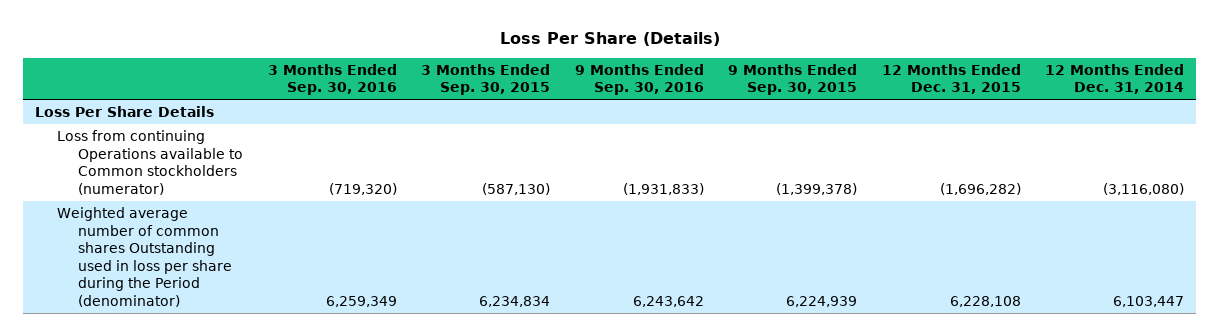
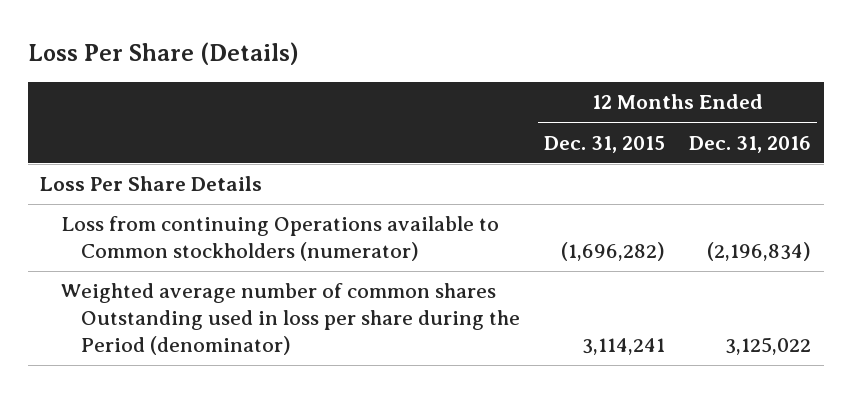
- | 3 Months Ended Sep. 30, 2016 | 3 Months Ended Sep. 30, 2015 | 9 Months Ended Sep. 30, 2016 | 9 Months Ended Sep. 30, 2015 | 12 Months Ended Dec. 31, 2015 | 12 Months Ended Dec. 31, 2014
+ | 12 Months Ended Dec. 31, 2015 | 12 Months Ended Dec. 31, 2016
- Weighted average number of common shares Outstanding used in loss per share during the Period (denominator) | 6,259,349 | 6,234,834 | 6,243,642 | 6,224,939 | 6,228,108 | 6,103,447
+ Weighted average number of common shares Outstanding used in loss per share during the Period (denominator) | 3,114,241 | 3,125,022

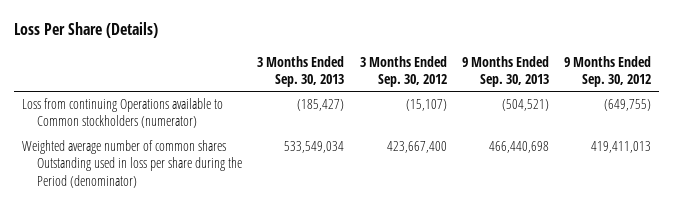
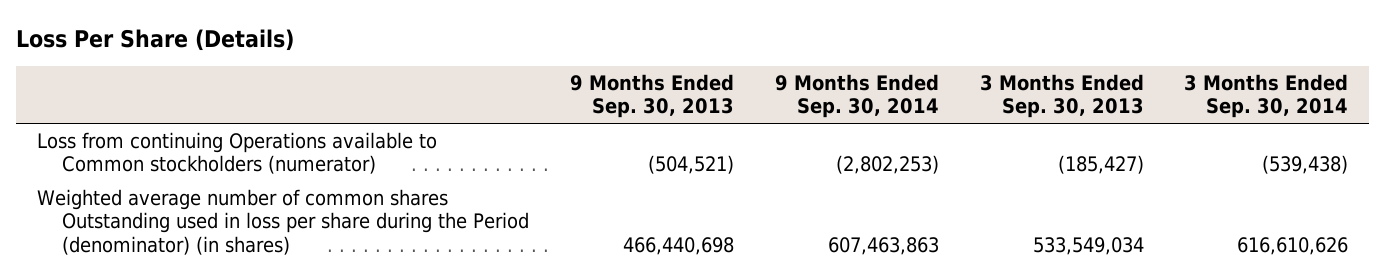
- | 3 Months Ended Sep. 30, 2013 | 3 Months Ended Sep. 30, 2012 | 9 Months Ended Sep. 30, 2013 | 9 Months Ended Sep. 30, 2012
+ | 9 Months Ended Sep. 30, 2013 | 9 Months Ended Sep. 30, 2014 | 3 Months Ended Sep. 30, 2013 | 3 Months Ended Sep. 30, 2014
- Weighted average number of common shares Outstanding used in loss per share during the Period (denominator) | 533,549,034 | 423,667,400 | 466,440,698 | 419,411,013
+ Weighted average number of common shares Outstanding used in loss per share during the Period (denominator) (in shares) | 466,440,698 | 607,463,863 | 533,549,034 | 616,610,626

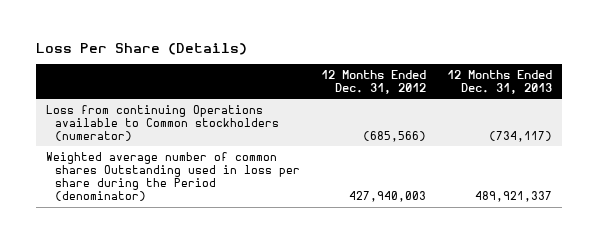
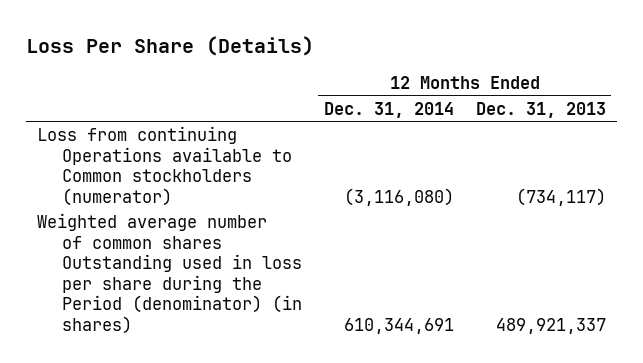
- | 12 Months Ended Dec. 31, 2012 | 12 Months Ended Dec. 31, 2013
+ | 12 Months Ended Dec. 31, 2014 | 12 Months Ended Dec. 31, 2013
- Weighted average number of common shares Outstanding used in loss per share during the Period (denominator) | 427,940,003 | 489,921,337
+ Weighted average number of common shares Outstanding used in loss per share during the Period (denominator) (in shares) | 610,344,691 | 489,921,337

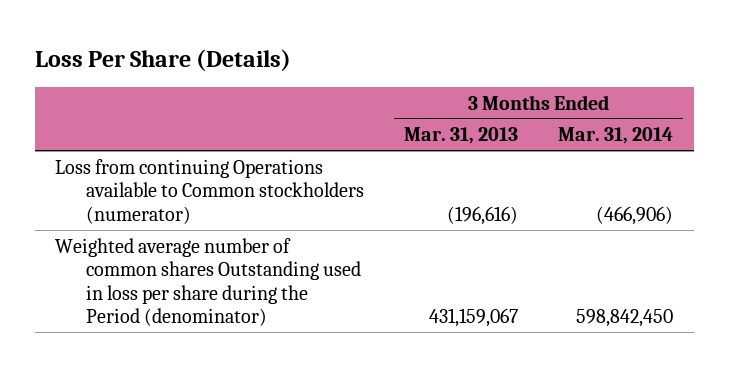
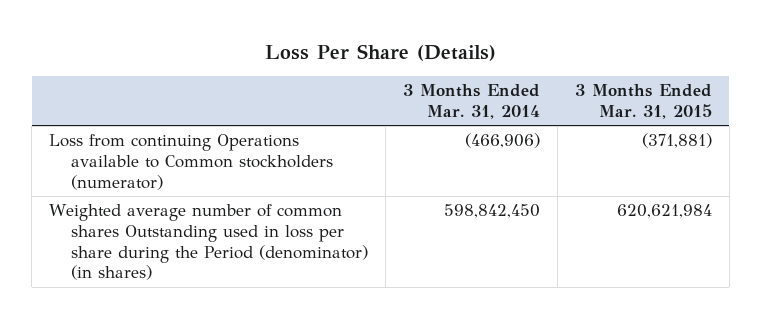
- | 3 Months Ended Mar. 31, 2013 | 3 Months Ended Mar. 31, 2014
+ | 3 Months Ended Mar. 31, 2014 | 3 Months Ended Mar. 31, 2015
- Weighted average number of common shares Outstanding used in loss per share during the Period (denominator) | 431,159,067 | 598,842,450
+ Weighted average number of common shares Outstanding used in loss per share during the Period (denominator) (in shares) | 598,842,450 | 620,621,984

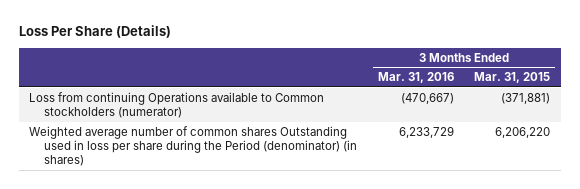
- | 3 Months Ended Mar. 31, 2014 | 3 Months Ended Mar. 31, 2015
+ | 3 Months Ended Mar. 31, 2016 | 3 Months Ended Mar. 31, 2015
- Weighted average number of common shares Outstanding used in loss per share during the Period (denominator) (in shares) | 598,842,450 | 620,621,984
+ Weighted average number of common shares Outstanding used in loss per share during the Period (denominator) (in shares) | 6,233,729 | 6,206,220

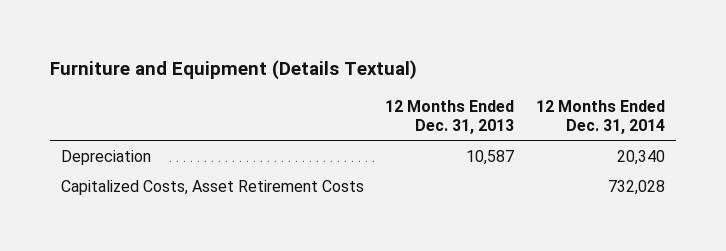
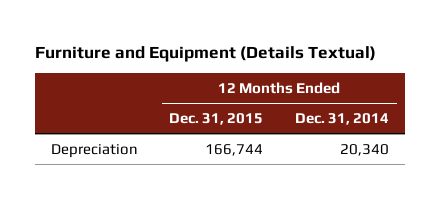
- | 12 Months Ended Dec. 31, 2013 | 12 Months Ended Dec. 31, 2014
+ | 12 Months Ended Dec. 31, 2015 | 12 Months Ended Dec. 31, 2014
- Capitalized Costs, Asset Retirement Costs | | 732,028

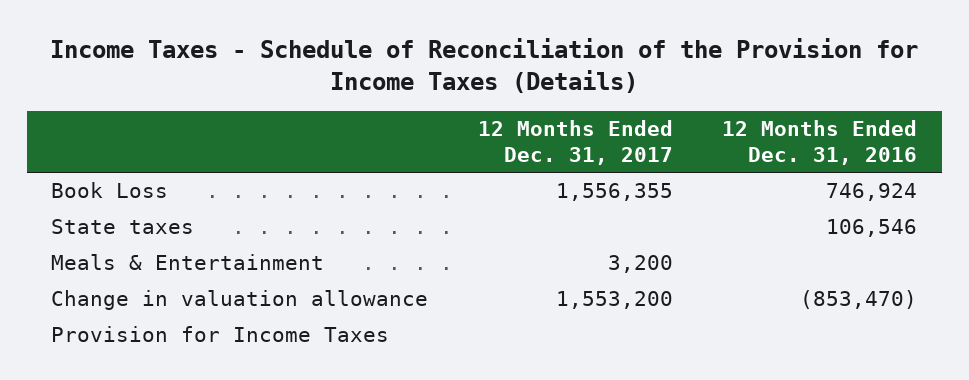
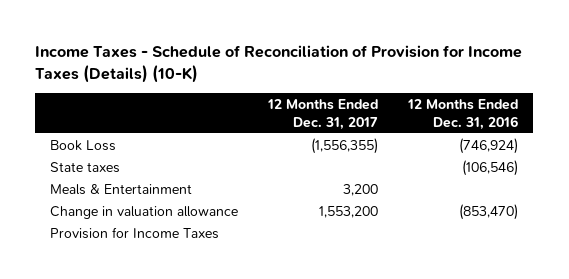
- Income Taxes - Schedule of Reconciliation of the Provision for Income Taxes (Details)
+ Income Taxes - Schedule of Reconciliation of Provision for Income Taxes (Details) (10-K)
- Book Loss | 1,556,355 | 746,924
- State taxes | | 106,546
+ Book Loss | (1,556,355) | (746,924)
+ State taxes | | (106,546)

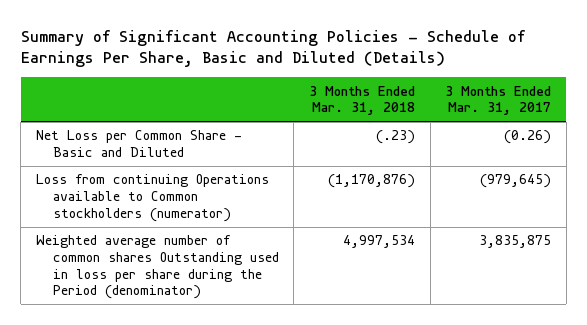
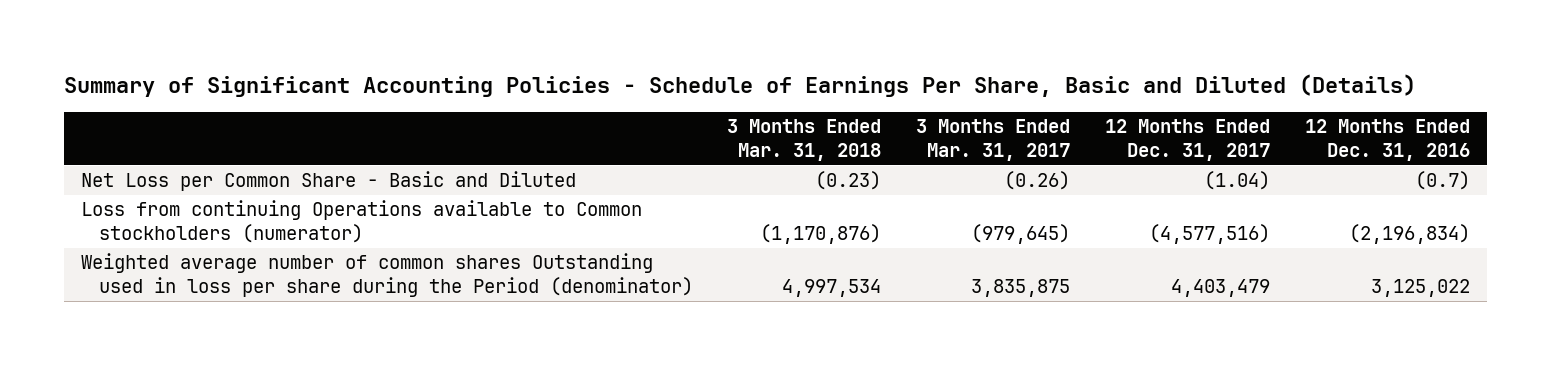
- | 3 Months Ended Mar. 31, 2018 | 3 Months Ended Mar. 31, 2017
+ | 3 Months Ended Mar. 31, 2018 | 3 Months Ended Mar. 31, 2017 | 12 Months Ended Dec. 31, 2017 | 12 Months Ended Dec. 31, 2016
- Net Loss per Common Share - Basic and Diluted | (.23) | (0.26)
+ Net Loss per Common Share - Basic and Diluted | (0.23) | (0.26) | (1.04) | (0.7)

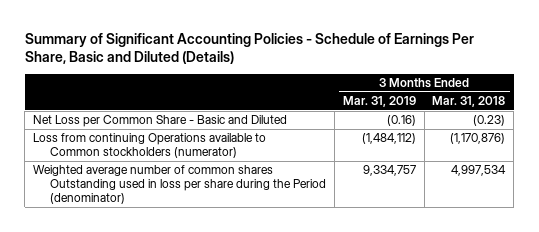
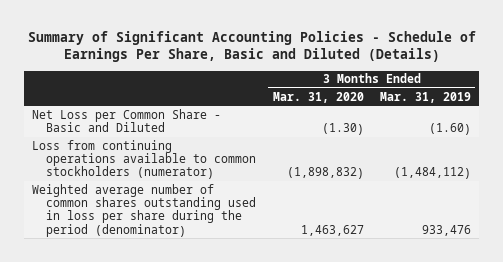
- | 3 Months Ended Mar. 31, 2019 | 3 Months Ended Mar. 31, 2018
+ | 3 Months Ended Mar. 31, 2020 | 3 Months Ended Mar. 31, 2019
- Net Loss per Common Share - Basic and Diluted | (0.16) | (0.23)
- Loss from continuing Operations available to Common stockholders (numerator) | (1,484,112) | (1,170,876)
- Weighted average number of common shares Outstanding used in loss per share during the Period (denominator) | 9,334,757 | 4,997,534
+ Net Loss per Common Share - Basic and Diluted | (1.30) | (1.60)
+ Loss from continuing operations available to common stockholders (numerator) | (1,898,832) | (1,484,112)
+ Weighted average number of common shares outstanding used in loss per share during the period (denominator) | 1,463,627 | 933,476

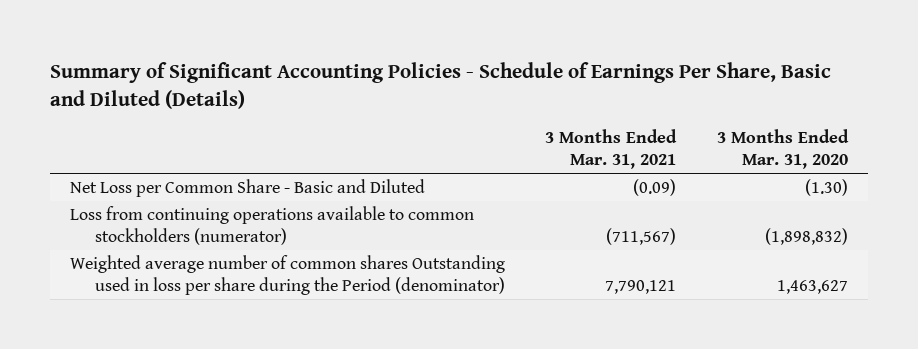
- | 3 Months Ended Mar. 31, 2020 | 3 Months Ended Mar. 31, 2019
+ | 3 Months Ended Mar. 31, 2021 | 3 Months Ended Mar. 31, 2020
- Weighted average number of common shares outstanding used in loss per share during the period (denominator) | 1,463,627 | 933,476
+ Weighted average number of common shares Outstanding used in loss per share during the Period (denominator) | 7,790,121 | 1,463,627

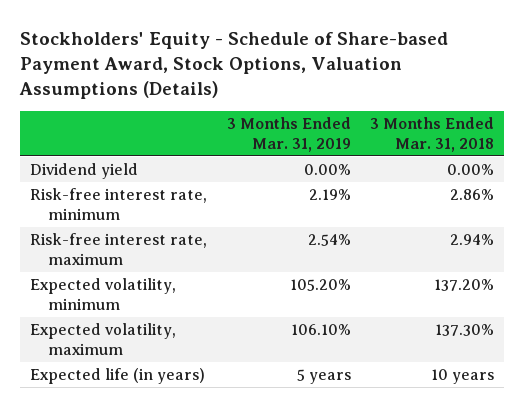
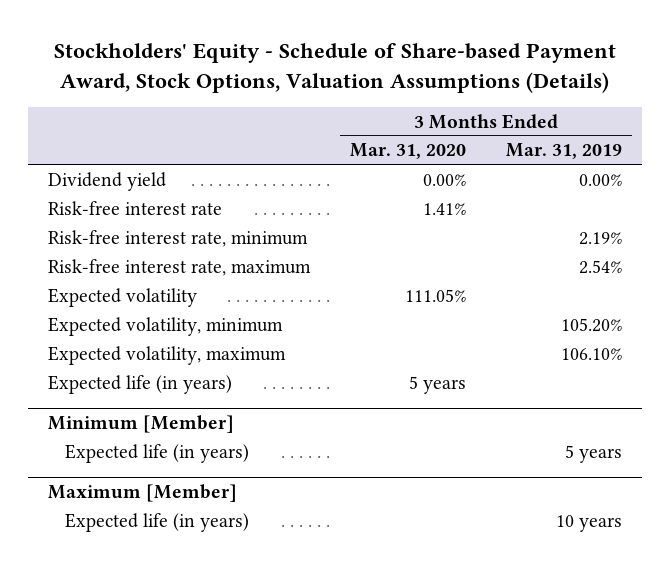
- | 3 Months Ended Mar. 31, 2019 | 3 Months Ended Mar. 31, 2018
+ | 3 Months Ended Mar. 31, 2020 | 3 Months Ended Mar. 31, 2019
+ Risk-free interest rate | 1.41% |
+ Expected volatility | 111.05% |
+ Expected life (in years) | 5 years |
+ Minimum [Member]
+ Maximum [Member]
+ Expected life (in years) | | 10 years

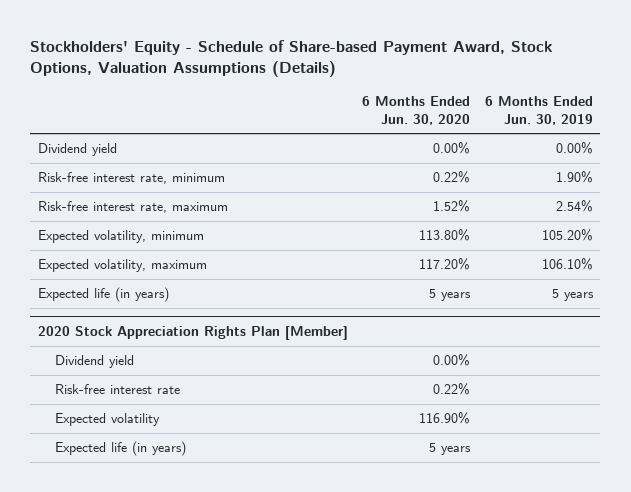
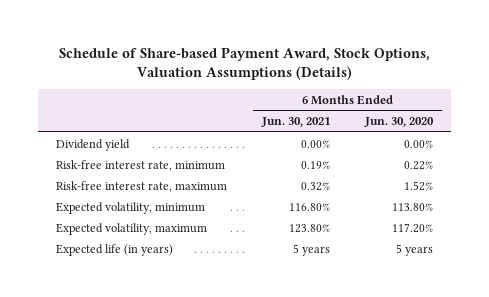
- Stockholders' Equity - Schedule of Share-based Payment Award, Stock Options, Valuation Assumptions (Details)
+ Schedule of Share-based Payment Award, Stock Options, Valuation Assumptions (Details)
- | 6 Months Ended Jun. 30, 2020 | 6 Months Ended Jun. 30, 2019
+ | 6 Months Ended Jun. 30, 2021 | 6 Months Ended Jun. 30, 2020
- 2020 Stock Appreciation Rights Plan [Member]
- Dividend yield | 0.00% |
- Risk-free interest rate | 0.22% |
- Expected volatility | 116.90% |
- Expected life (in years) | 5 years |

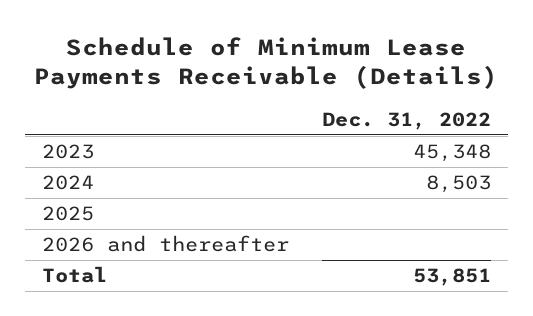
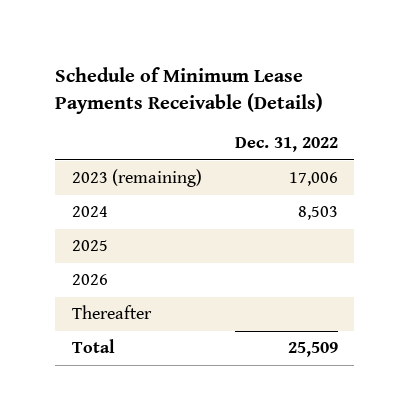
- 2023 | 45,348
+ 2023 (remaining) | 17,006
- 2026 and thereafter
- Total | 53,851
+ 2026
+ Thereafter
+ Total | 25,509

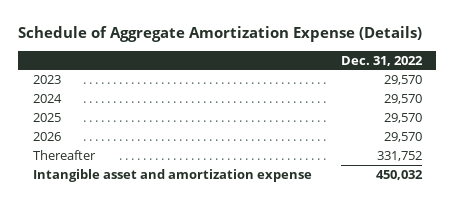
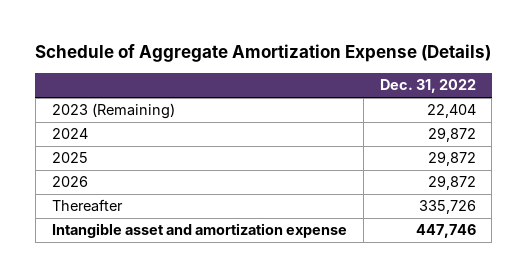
- 2023 | 29,570
- 2024 | 29,570
- 2025 | 29,570
- 2026 | 29,570
- Thereafter | 331,752
- Intangible asset and amortization expense | 450,032
+ 2023 (Remaining) | 22,404
+ 2024 | 29,872
+ 2025 | 29,872
+ 2026 | 29,872
+ Thereafter | 335,726
+ Intangible asset and amortization expense | 447,746

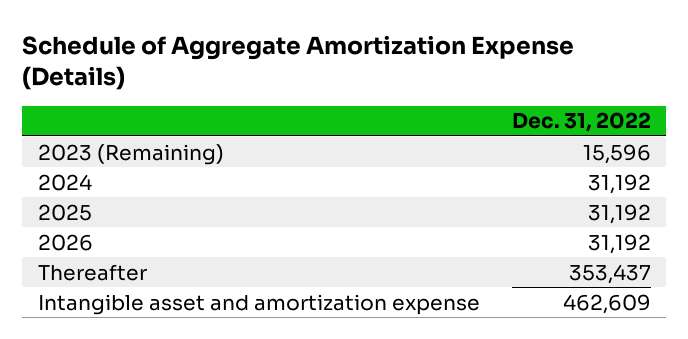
- 2023 (Remaining) | 22,404
- 2024 | 29,872
- 2025 | 29,872
- 2026 | 29,872
- Thereafter | 335,726
- Intangible asset and amortization expense | 447,746
+ 2023 (Remaining) | 15,596
+ 2024 | 31,192
+ 2025 | 31,192
+ 2026 | 31,192
+ Thereafter | 353,437
+ Intangible asset and amortization expense | 462,609

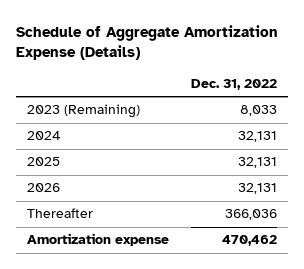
- 2023 (Remaining) | 15,596
- 2024 | 31,192
- 2025 | 31,192
- 2026 | 31,192
- Thereafter | 353,437
- Intangible asset and amortization expense | 462,609
+ 2023 (Remaining) | 8,033
+ 2024 | 32,131
+ 2025 | 32,131
+ 2026 | 32,131
+ Thereafter | 366,036
+ Amortization expense | 470,462

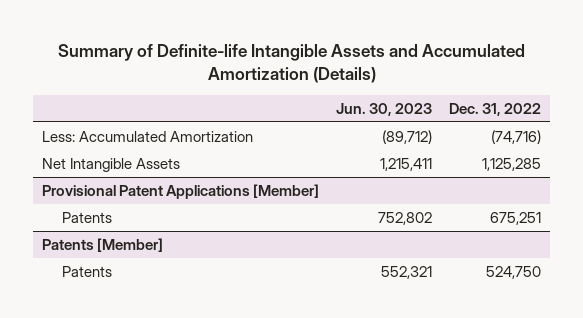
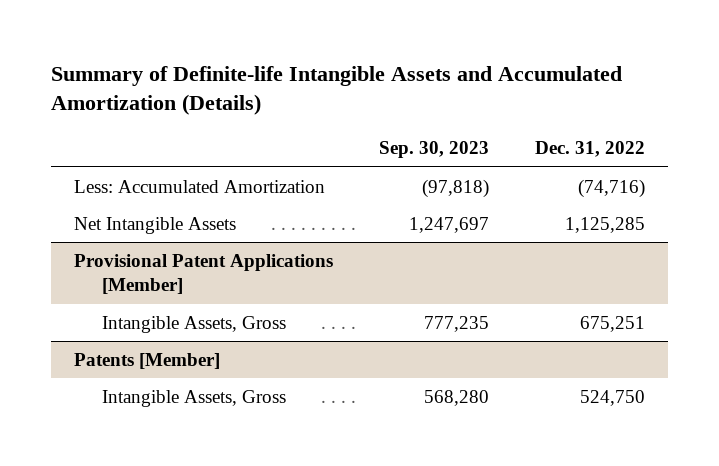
- | Jun. 30, 2023 | Dec. 31, 2022
+ | Sep. 30, 2023 | Dec. 31, 2022
@ Provisional Patent Applications [Member]
- Patents | 752,802 | 675,251
+ Intangible Assets, Gross | 777,235 | 675,251
@ Patents [Member]
- Patents | 552,321 | 524,750
+ Intangible Assets, Gross | 568,280 | 524,750

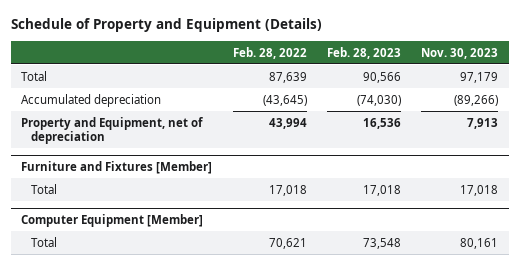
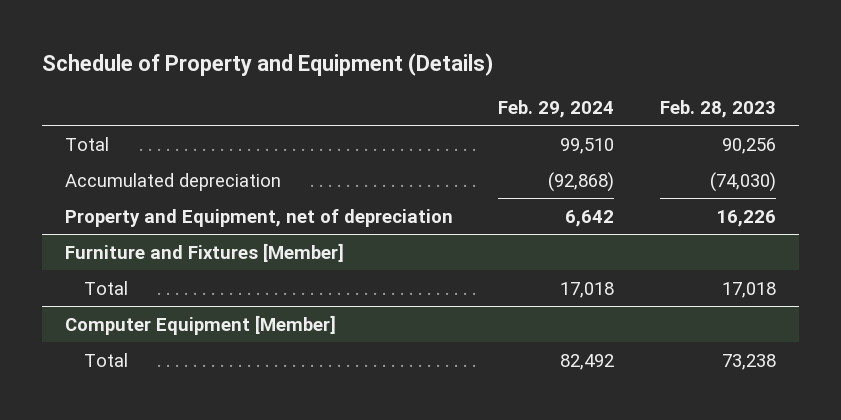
- | Feb. 28, 2022 | Feb. 28, 2023 | Nov. 30, 2023
+ | Feb. 29, 2024 | Feb. 28, 2023
- Total | 87,639 | 90,566 | 97,179
+ Total | 99,510 | 90,256
- Property and Equipment, net of depreciation | 43,994 | 16,536 | 7,913
+ Property and Equipment, net of depreciation | 6,642 | 16,226
@ Computer Equipment [Member]
- Total | 70,621 | 73,548 | 80,161
+ Total | 82,492 | 73,238

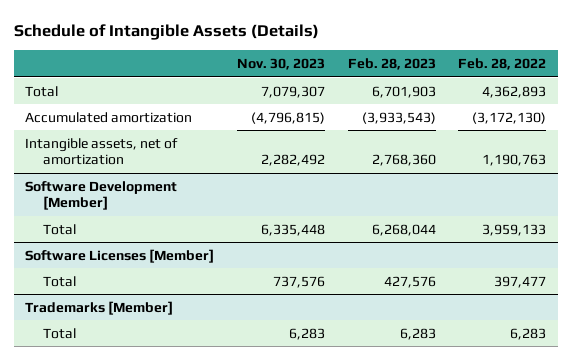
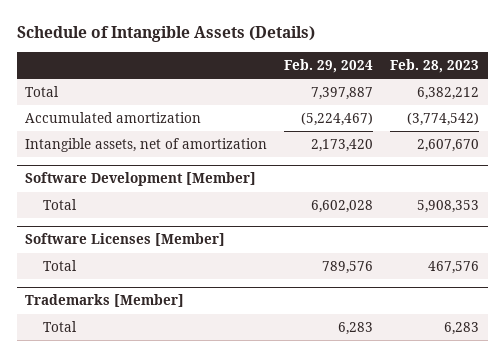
- | Nov. 30, 2023 | Feb. 28, 2023 | Feb. 28, 2022
+ | Feb. 29, 2024 | Feb. 28, 2023
- Total | 7,079,307 | 6,701,903 | 4,362,893
- Accumulated amortization | (4,796,815) | (3,933,543) | (3,172,130)
- Intangible assets, net of amortization | 2,282,492 | 2,768,360 | 1,190,763
+ Total | 7,397,887 | 6,382,212
+ Accumulated amortization | (5,224,467) | (3,774,542)
+ Intangible assets, net of amortization | 2,173,420 | 2,607,670
@ Software Development [Member]
- Total | 6,335,448 | 6,268,044 | 3,959,133
+ Total | 6,602,028 | 5,908,353
@ Software Licenses [Member]
- Total | 737,576 | 427,576 | 397,477
+ Total | 789,576 | 467,576

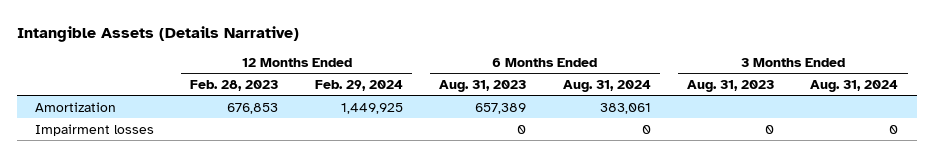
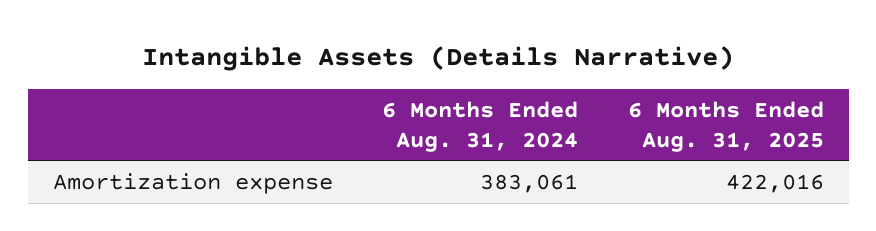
- | 12 Months Ended Feb. 28, 2023 | 12 Months Ended Feb. 29, 2024 | 6 Months Ended Aug. 31, 2023 | 6 Months Ended Aug. 31, 2024 | 3 Months Ended Aug. 31, 2023 | 3 Months Ended Aug. 31, 2024
+ | 6 Months Ended Aug. 31, 2024 | 6 Months Ended Aug. 31, 2025
- Amortization | 676,853 | 1,449,925 | 657,389 | 383,061 | |
- Impairment losses | | | 0 | 0 | 0 | 0
+ Amortization expense | 383,061 | 422,016

